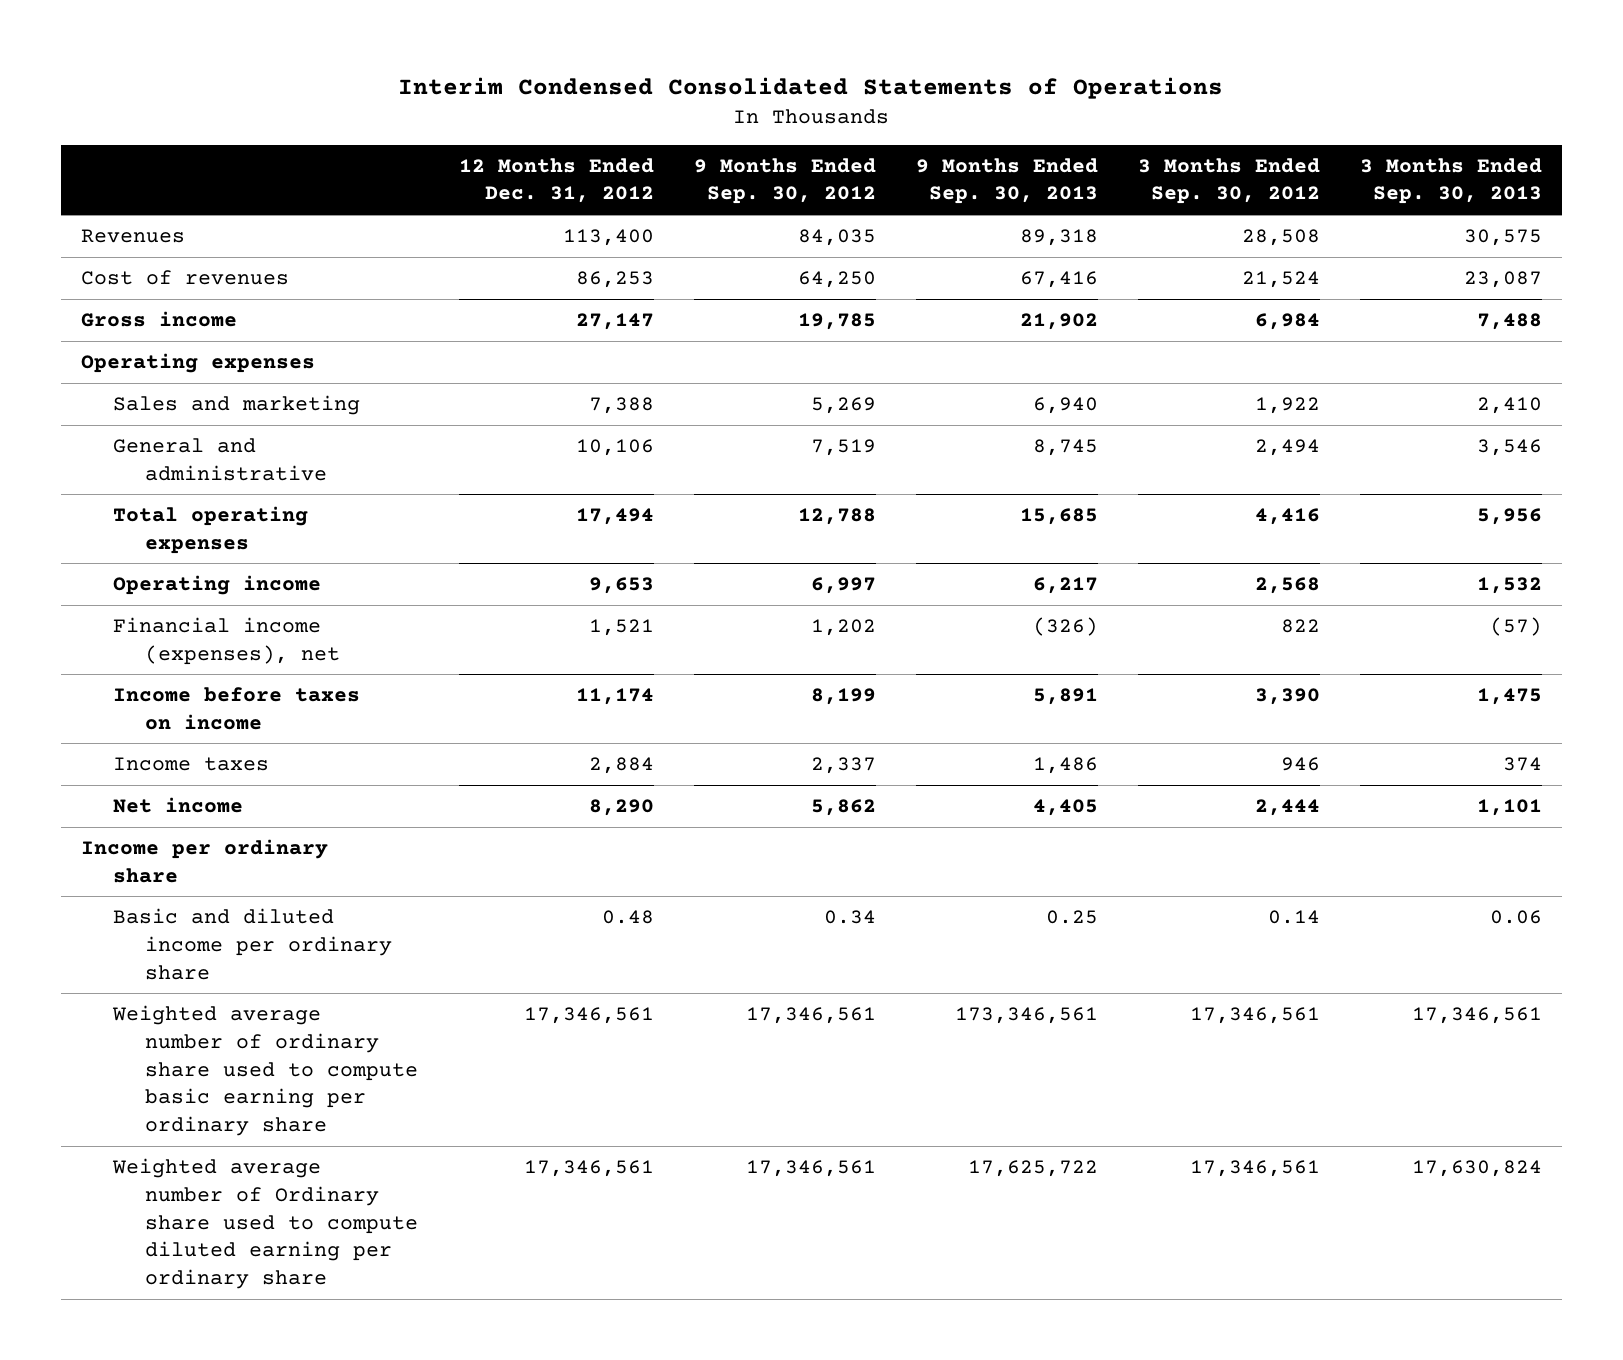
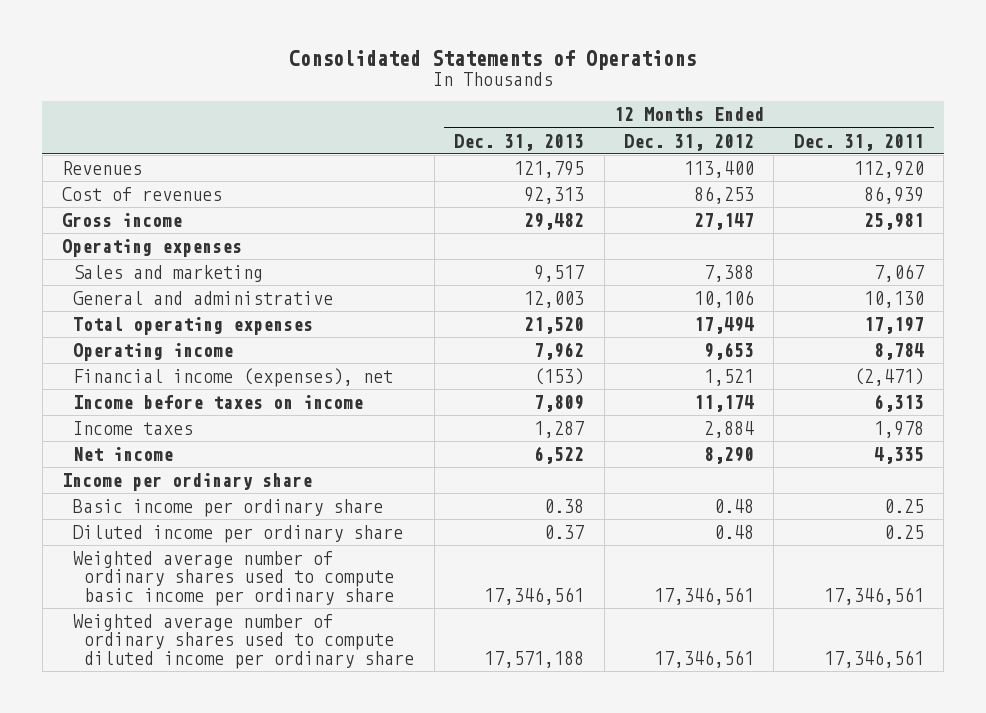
- Interim Condensed Consolidated Statements of Operations
+ Consolidated Statements of Operations
- | 12 Months Ended Dec. 31, 2012 | 9 Months Ended Sep. 30, 2012 | 9 Months Ended Sep. 30, 2013 | 3 Months Ended Sep. 30, 2012 | 3 Months Ended Sep. 30, 2013
+ | 12 Months Ended Dec. 31, 2013 | 12 Months Ended Dec. 31, 2012 | 12 Months Ended Dec. 31, 2011
- Basic and diluted income per ordinary share | 0.48 | 0.34 | 0.25 | 0.14 | 0.06
- Weighted average number of ordinary share used to compute basic earning per ordinary share | 17,346,561 | 17,346,561 | 173,346,561 | 17,346,561 | 17,346,561
- Weighted average number of Ordinary share used to compute diluted earning per ordinary share | 17,346,561 | 17,346,561 | 17,625,722 | 17,346,561 | 17,630,824
+ Basic income per ordinary share | 0.38 | 0.48 | 0.25
+ Diluted income per ordinary share | 0.37 | 0.48 | 0.25
+ Weighted average number of ordinary shares used to compute basic income per ordinary share | 17,346,561 | 17,346,561 | 17,346,561
+ Weighted average number of ordinary shares used to compute diluted income per ordinary share | 17,571,188 | 17,346,561 | 17,346,561

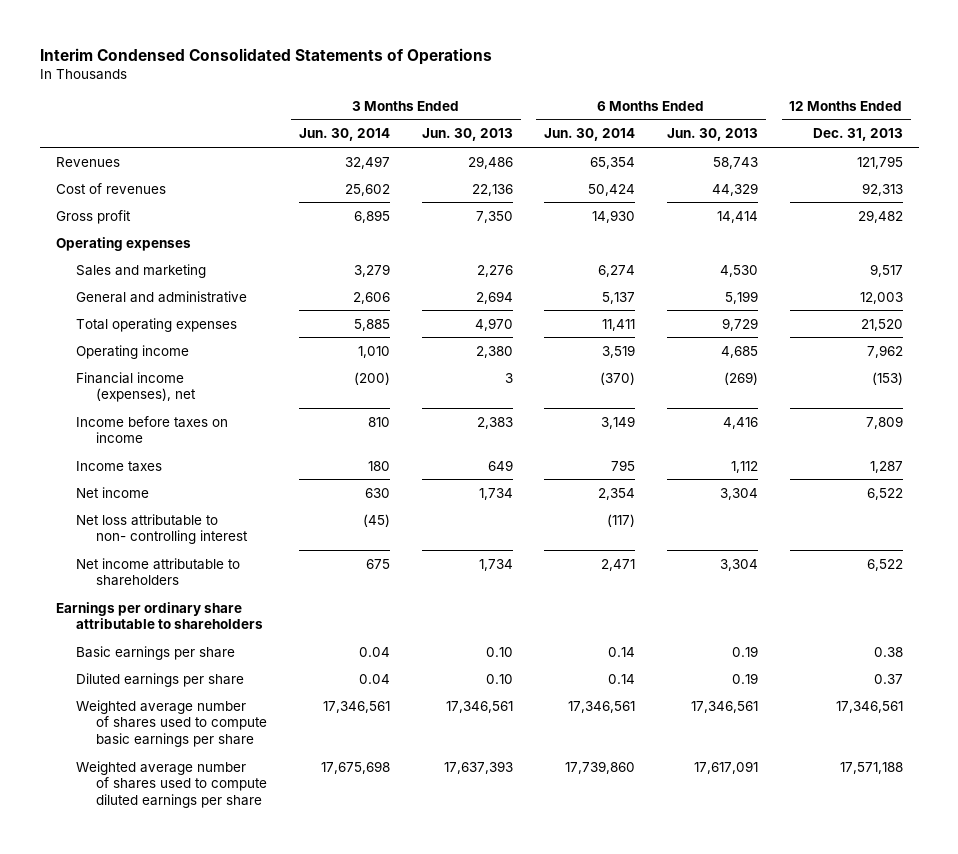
- Consolidated Statements of Operations
+ Interim Condensed Consolidated Statements of Operations
- | 12 Months Ended Dec. 31, 2013 | 12 Months Ended Dec. 31, 2012 | 12 Months Ended Dec. 31, 2011
+ | 3 Months Ended Jun. 30, 2014 | 3 Months Ended Jun. 30, 2013 | 6 Months Ended Jun. 30, 2014 | 6 Months Ended Jun. 30, 2013 | 12 Months Ended Dec. 31, 2013
- Gross income | 29,482 | 27,147 | 25,981
+ Gross profit | 6,895 | 7,350 | 14,930 | 14,414 | 29,482
- Income per ordinary share
- Basic income per ordinary share | 0.38 | 0.48 | 0.25
- Diluted income per ordinary share | 0.37 | 0.48 | 0.25
- Weighted average number of ordinary shares used to compute basic income per ordinary share | 17,346,561 | 17,346,561 | 17,346,561
- Weighted average number of ordinary shares used to compute diluted income per ordinary share | 17,571,188 | 17,346,561 | 17,346,561
+ Net loss attributable to non- controlling interest | (45) | | (117) | |
+ Net income attributable to shareholders | 675 | 1,734 | 2,471 | 3,304 | 6,522
+ Earnings per ordinary share attributable to shareholders
+ Basic earnings per share | 0.04 | 0.10 | 0.14 | 0.19 | 0.38
+ Diluted earnings per share | 0.04 | 0.10 | 0.14 | 0.19 | 0.37
+ Weighted average number of shares used to compute basic earnings per share | 17,346,561 | 17,346,561 | 17,346,561 | 17,346,561 | 17,346,561
+ Weighted average number of shares used to compute diluted earnings per share | 17,675,698 | 17,637,393 | 17,739,860 | 17,617,091 | 17,571,188

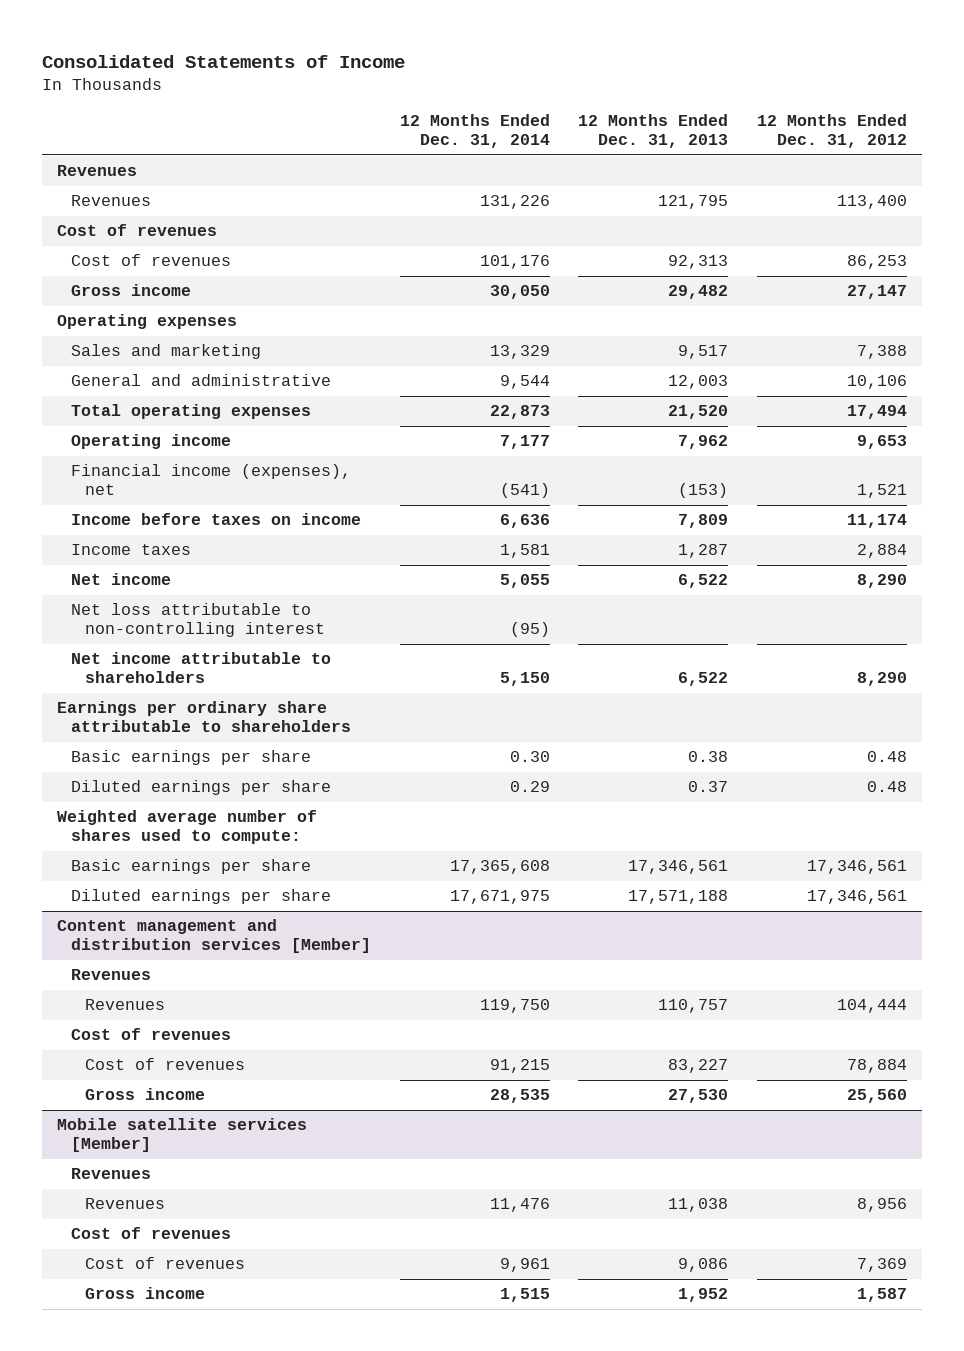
- Interim Condensed Consolidated Statements of Operations
+ Consolidated Statements of Income
- | 3 Months Ended Jun. 30, 2014 | 3 Months Ended Jun. 30, 2013 | 6 Months Ended Jun. 30, 2014 | 6 Months Ended Jun. 30, 2013 | 12 Months Ended Dec. 31, 2013
+ | 12 Months Ended Dec. 31, 2014 | 12 Months Ended Dec. 31, 2013 | 12 Months Ended Dec. 31, 2012
+ Revenues
+ Cost of revenues
- Gross profit | 6,895 | 7,350 | 14,930 | 14,414 | 29,482
+ Gross income | 30,050 | 29,482 | 27,147
- Net loss attributable to non- controlling interest | (45) | | (117) | |
+ Net loss attributable to non-controlling interest | (95) | |
- Weighted average number of shares used to compute basic earnings per share | 17,346,561 | 17,346,561 | 17,346,561 | 17,346,561 | 17,346,561
- Weighted average number of shares used to compute diluted earnings per share | 17,675,698 | 17,637,393 | 17,739,860 | 17,617,091 | 17,571,188
+ Weighted average number of shares used to compute:
+ Basic earnings per share | 17,365,608 | 17,346,561 | 17,346,561
+ Diluted earnings per share | 17,671,975 | 17,571,188 | 17,346,561
+ Content management and distribution services [Member]
+ Revenues
+ Revenues | 119,750 | 110,757 | 104,444
+ Cost of revenues
+ Cost of revenues | 91,215 | 83,227 | 78,884
+ Gross income | 28,535 | 27,530 | 25,560
+ Mobile satellite services [Member]
+ Revenues
+ Revenues | 11,476 | 11,038 | 8,956
+ Cost of revenues
+ Cost of revenues | 9,961 | 9,086 | 7,369
+ Gross income | 1,515 | 1,952 | 1,587

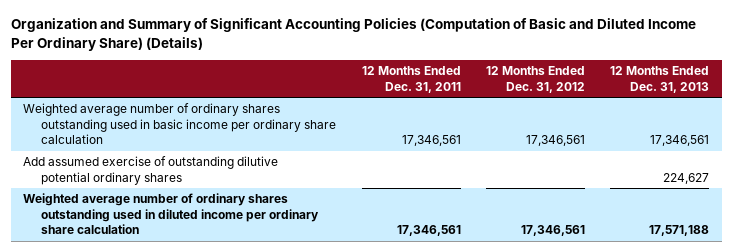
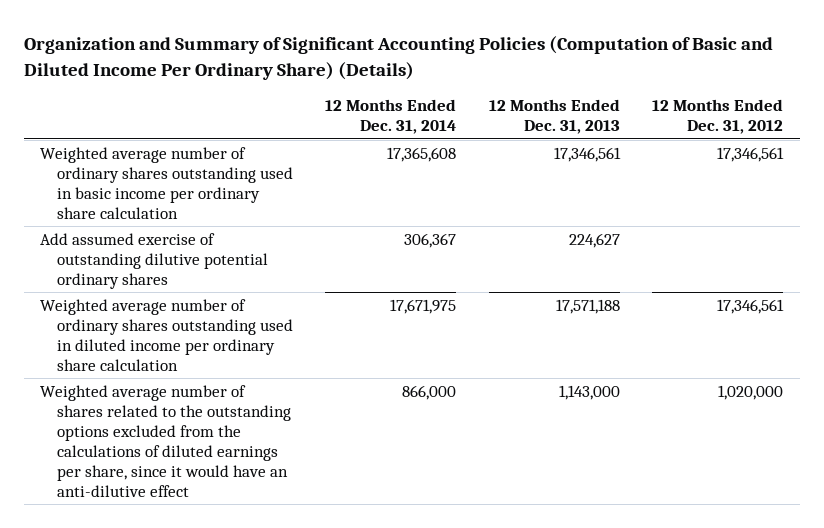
- | 12 Months Ended Dec. 31, 2011 | 12 Months Ended Dec. 31, 2012 | 12 Months Ended Dec. 31, 2013
+ | 12 Months Ended Dec. 31, 2014 | 12 Months Ended Dec. 31, 2013 | 12 Months Ended Dec. 31, 2012
+ Weighted average number of shares related to the outstanding options excluded from the calculations of diluted earnings per share, since it would have an anti-dilutive effect | 866,000 | 1,143,000 | 1,020,000

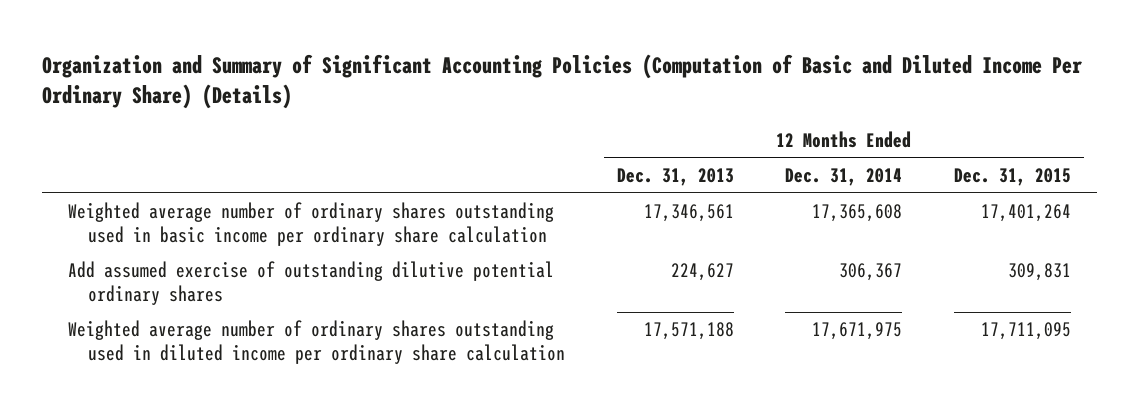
- | 12 Months Ended Dec. 31, 2014 | 12 Months Ended Dec. 31, 2013 | 12 Months Ended Dec. 31, 2012
+ | 12 Months Ended Dec. 31, 2013 | 12 Months Ended Dec. 31, 2014 | 12 Months Ended Dec. 31, 2015
- Weighted average number of shares related to the outstanding options excluded from the calculations of diluted earnings per share, since it would have an anti-dilutive effect | 866,000 | 1,143,000 | 1,020,000

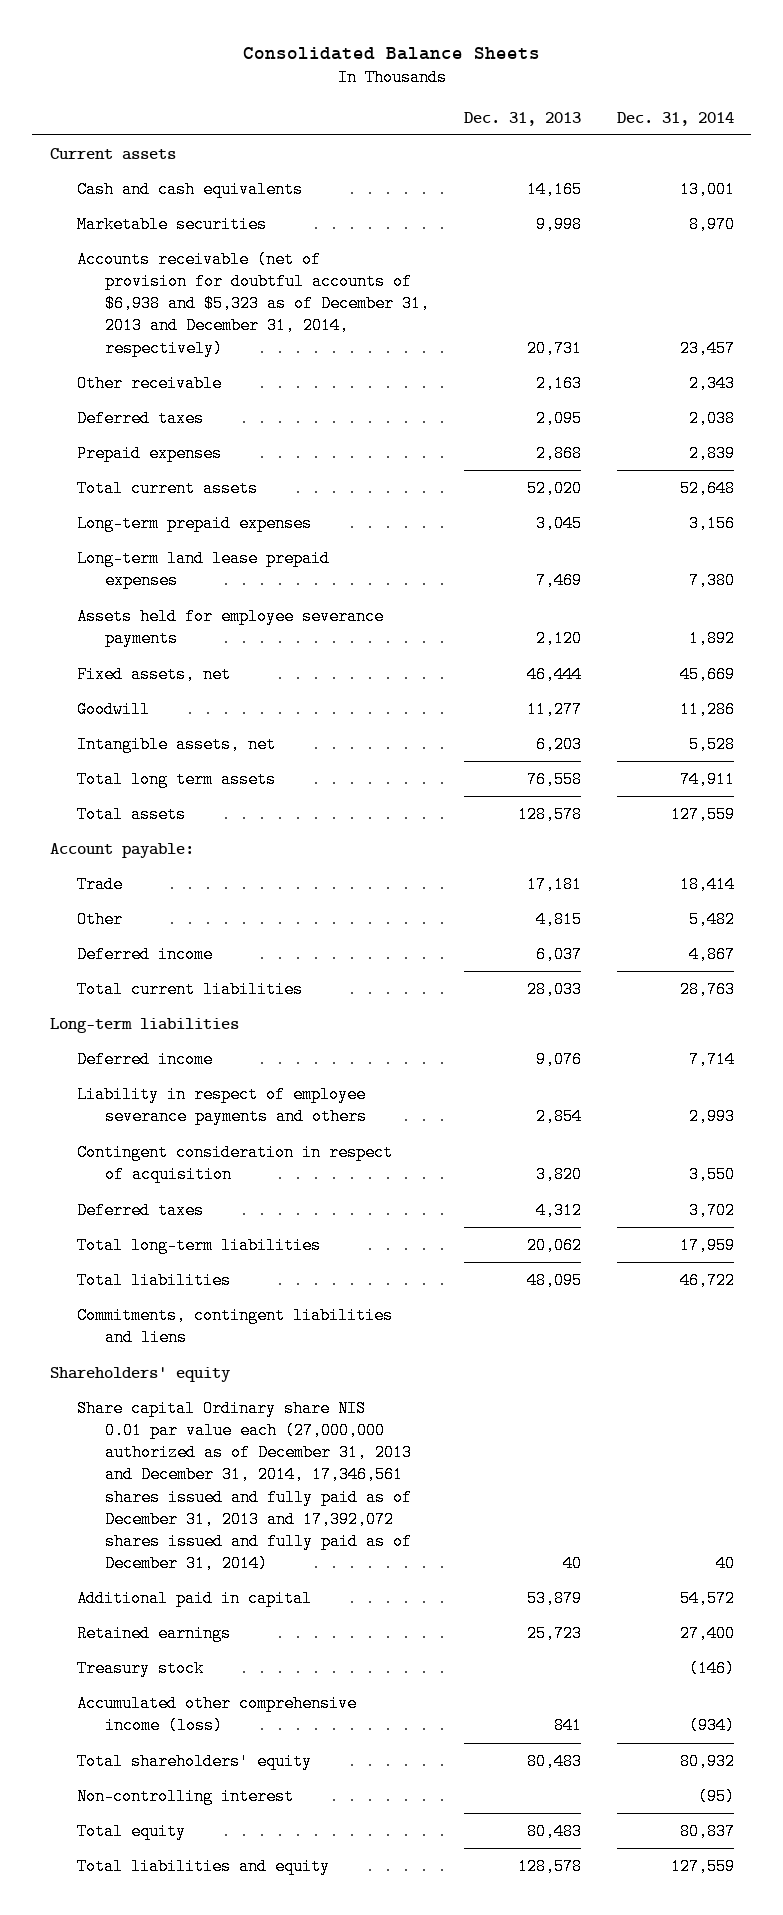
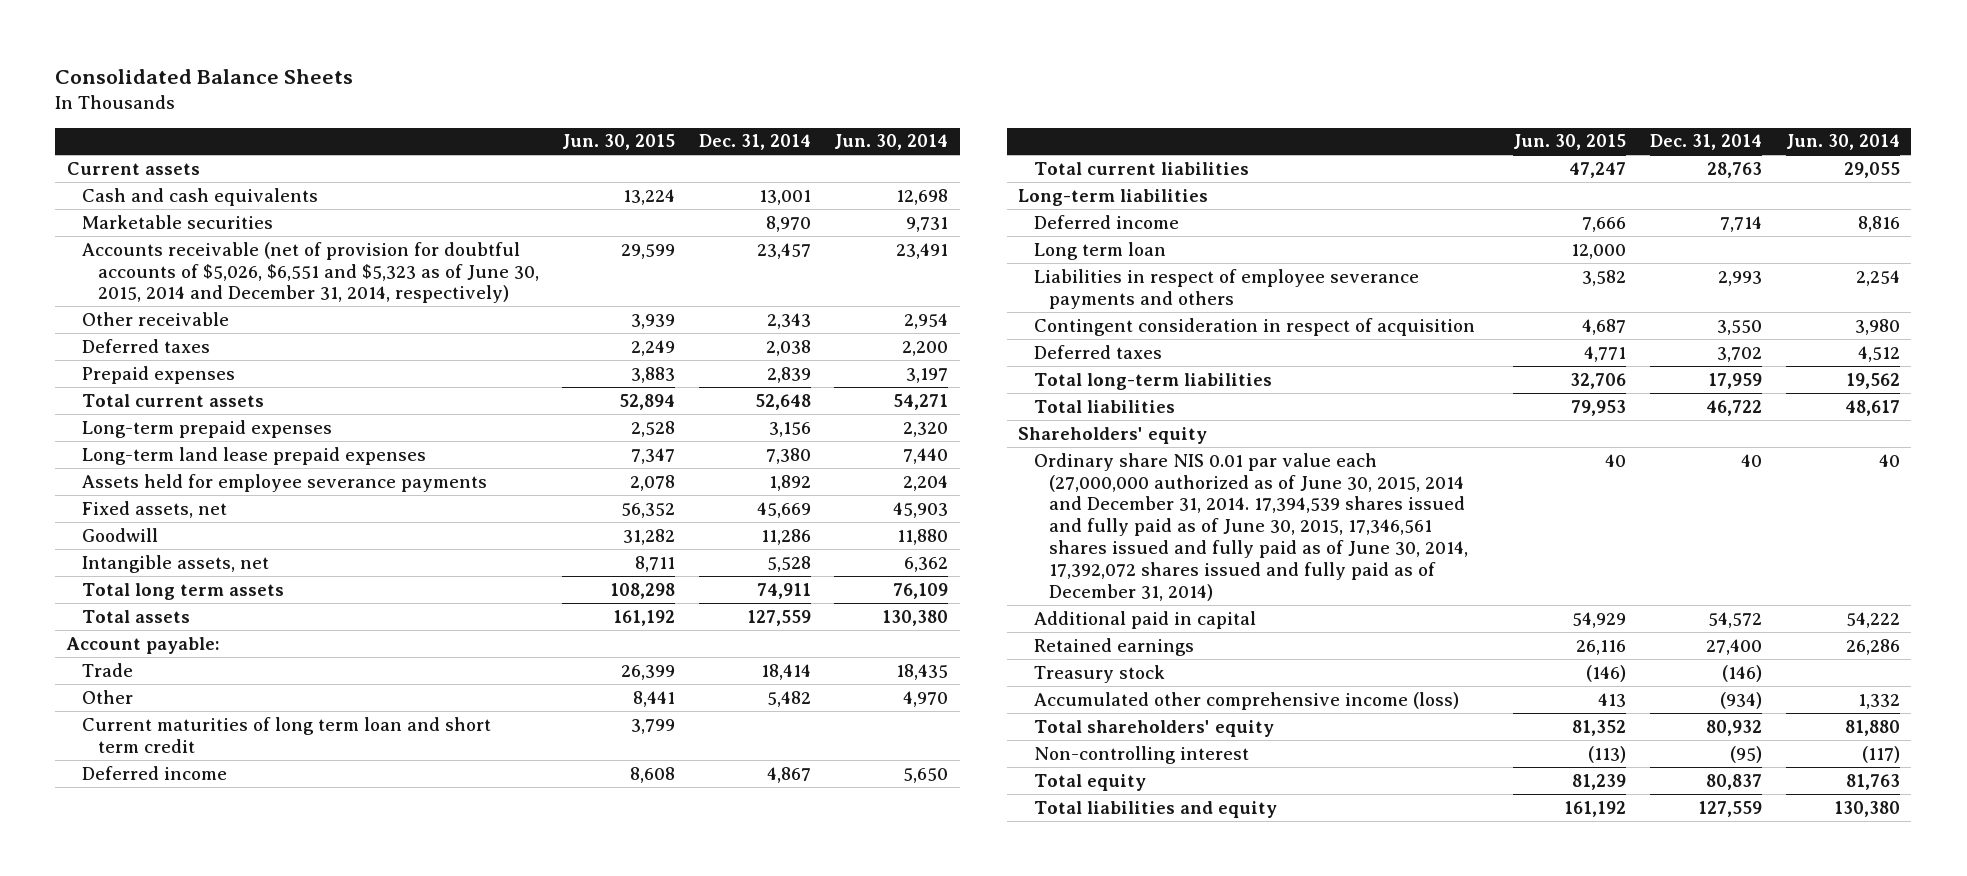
- | Dec. 31, 2013 | Dec. 31, 2014
+ | Jun. 30, 2015 | Dec. 31, 2014 | Jun. 30, 2014
- Accounts receivable (net of provision for doubtful accounts of $6,938 and $5,323 as of December 31, 2013 and December 31, 2014, respectively) | 20,731 | 23,457
+ Accounts receivable (net of provision for doubtful accounts of $5,026, $6,551 and $5,323 as of June 30, 2015, 2014 and December 31, 2014, respectively) | 29,599 | 23,457 | 23,491
+ Current maturities of long term loan and short term credit | 3,799 | |
- Liability in respect of employee severance payments and others | 2,854 | 2,993
+ Long term loan | 12,000 | |
+ Liabilities in respect of employee severance payments and others | 3,582 | 2,993 | 2,254
- Commitments, contingent liabilities and liens
- Share capital Ordinary share NIS 0.01 par value each (27,000,000 authorized as of December 31, 2013 and December 31, 2014, 17,346,561 shares issued and fully paid as of December 31, 2013 and 17,392,072 shares issued and fully paid as of December 31, 2014) | 40 | 40
+ Ordinary share NIS 0.01 par value each (27,000,000 authorized as of June 30, 2015, 2014 and December 31, 2014. 17,394,539 shares issued and fully paid as of June 30, 2015, 17,346,561 shares issued and fully paid as of June 30, 2014, 17,392,072 shares issued and fully paid as of December 31, 2014) | 40 | 40 | 40

